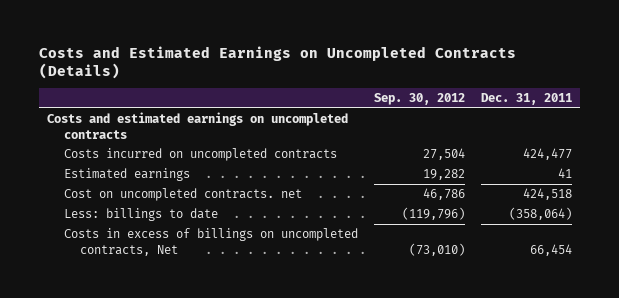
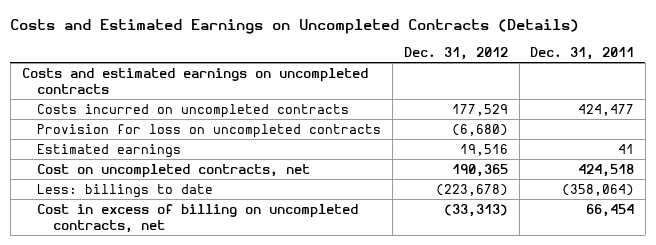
- | Sep. 30, 2012 | Dec. 31, 2011
+ | Dec. 31, 2012 | Dec. 31, 2011
+ Provision for loss on uncompleted contracts | (6,680) |
- Cost on uncompleted contracts. net | 46,786 | 424,518
+ Cost on uncompleted contracts, net | 190,365 | 424,518
- Costs in excess of billings on uncompleted contracts, Net | (73,010) | 66,454
+ Cost in excess of billing on uncompleted contracts, net | (33,313) | 66,454

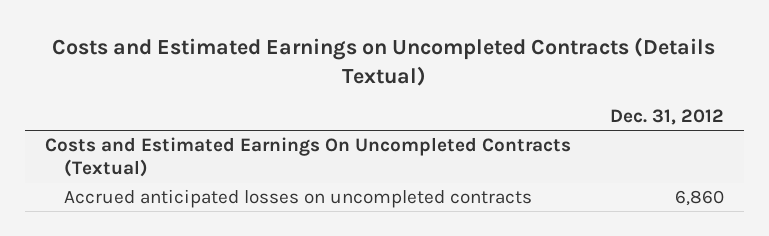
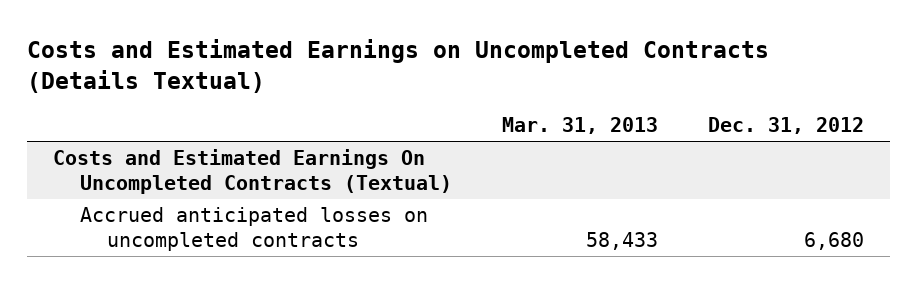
- | Dec. 31, 2012
+ | Mar. 31, 2013 | Dec. 31, 2012
- Accrued anticipated losses on uncompleted contracts | 6,860
+ Accrued anticipated losses on uncompleted contracts | 58,433 | 6,680

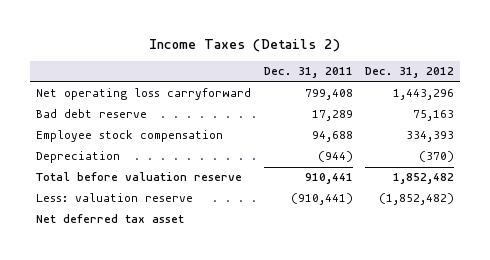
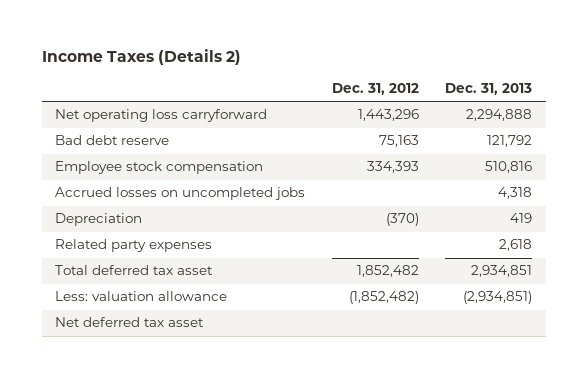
- | Dec. 31, 2011 | Dec. 31, 2012
+ | Dec. 31, 2012 | Dec. 31, 2013
+ Accrued losses on uncompleted jobs | | 4,318
- Total before valuation reserve | 910,441 | 1,852,482
- Less: valuation reserve | (910,441) | (1,852,482)
+ Related party expenses | | 2,618
+ Total deferred tax asset | 1,852,482 | 2,934,851
+ Less: valuation allowance | (1,852,482) | (2,934,851)

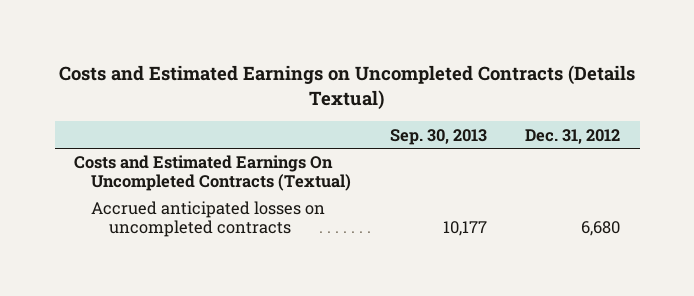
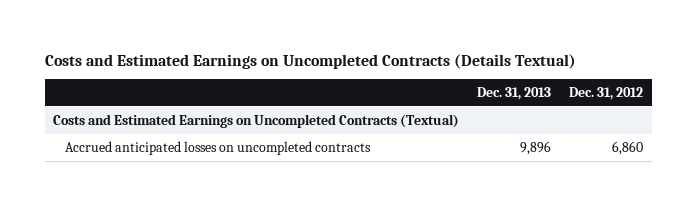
- | Sep. 30, 2013 | Dec. 31, 2012
+ | Dec. 31, 2013 | Dec. 31, 2012
- Costs and Estimated Earnings On Uncompleted Contracts (Textual)
- Accrued anticipated losses on uncompleted contracts | 10,177 | 6,680
+ Costs and Estimated Earnings on Uncompleted Contracts (Textual)
+ Accrued anticipated losses on uncompleted contracts | 9,896 | 6,860

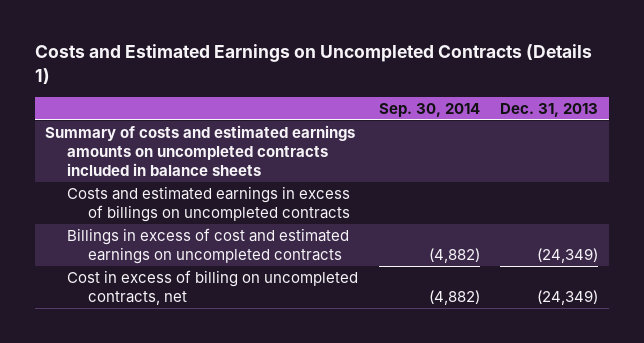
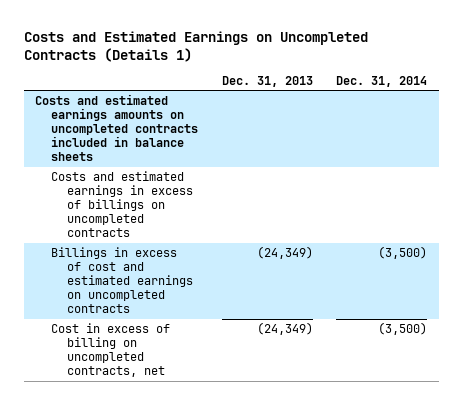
- | Sep. 30, 2014 | Dec. 31, 2013
+ | Dec. 31, 2013 | Dec. 31, 2014
- Summary of costs and estimated earnings amounts on uncompleted contracts included in balance sheets
+ Costs and estimated earnings amounts on uncompleted contracts included in balance sheets

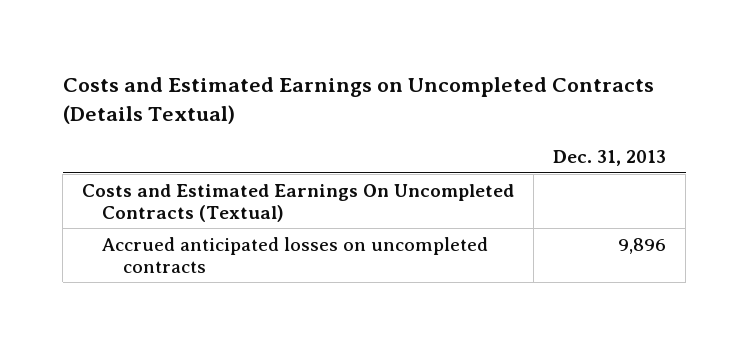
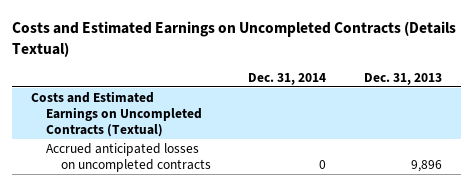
- | Dec. 31, 2013
+ | Dec. 31, 2014 | Dec. 31, 2013
- Costs and Estimated Earnings On Uncompleted Contracts (Textual)
+ Costs and Estimated Earnings on Uncompleted Contracts (Textual)

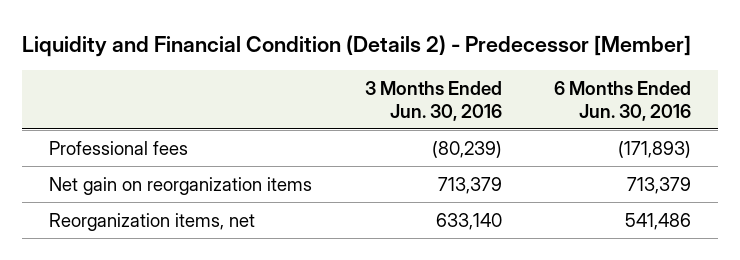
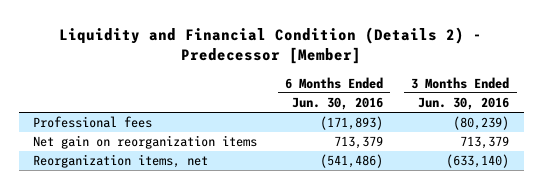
- | 3 Months Ended Jun. 30, 2016 | 6 Months Ended Jun. 30, 2016
+ | 6 Months Ended Jun. 30, 2016 | 3 Months Ended Jun. 30, 2016
- Reorganization items, net | 633,140 | 541,486
+ Reorganization items, net | (541,486) | (633,140)

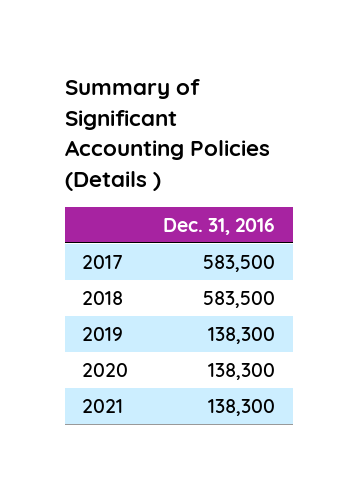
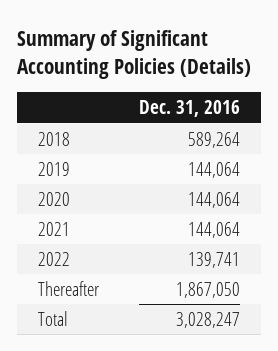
- Summary of Significant Accounting Policies (Details )
+ Summary of Significant Accounting Policies (Details)
- 2017 | 583,500
- 2018 | 583,500
- 2019 | 138,300
- 2020 | 138,300
- 2021 | 138,300
+ 2018 | 589,264
+ 2019 | 144,064
+ 2020 | 144,064
+ 2021 | 144,064
+ 2022 | 139,741
+ Thereafter | 1,867,050
+ Total | 3,028,247

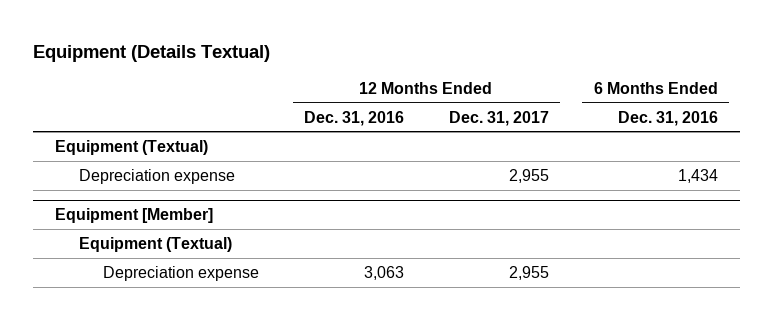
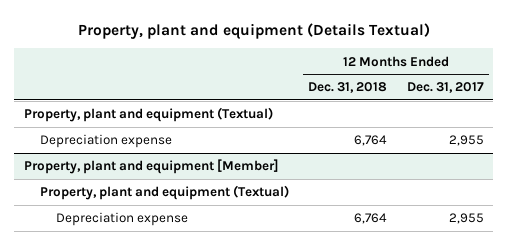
- Equipment (Details Textual)
+ Property, plant and equipment (Details Textual)
- | 12 Months Ended Dec. 31, 2016 | 12 Months Ended Dec. 31, 2017 | 6 Months Ended Dec. 31, 2016
+ | 12 Months Ended Dec. 31, 2018 | 12 Months Ended Dec. 31, 2017
- Equipment (Textual)
+ Property, plant and equipment (Textual)
- Equipment [Member]
- Equipment (Textual)
+ Property, plant and equipment [Member]
+ Property, plant and equipment (Textual)

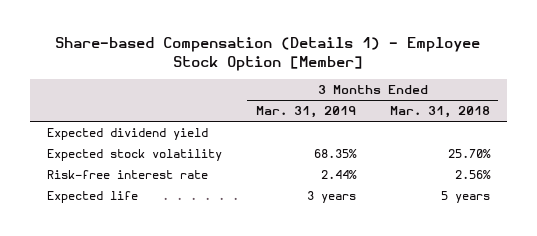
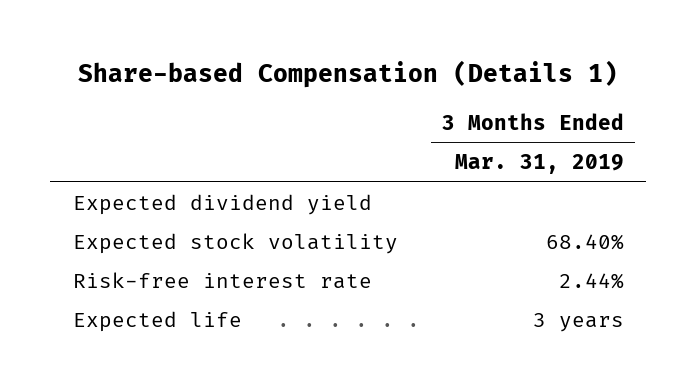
- Share-based Compensation (Details 1) - Employee Stock Option [Member]
+ Share-based Compensation (Details 1)
- | 3 Months Ended Mar. 31, 2019 | 3 Months Ended Mar. 31, 2018
+ | 3 Months Ended Mar. 31, 2019
- Expected stock volatility | 68.35% | 25.70%
+ Expected stock volatility | 68.40%

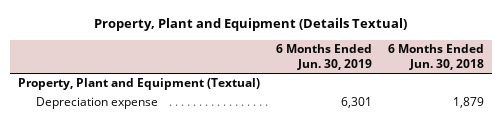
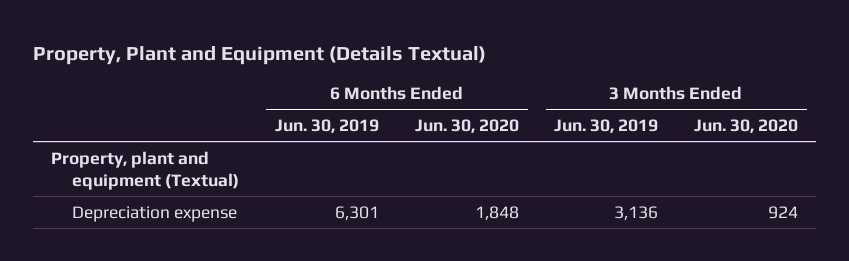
- | 6 Months Ended Jun. 30, 2019 | 6 Months Ended Jun. 30, 2018
+ | 6 Months Ended Jun. 30, 2019 | 6 Months Ended Jun. 30, 2020 | 3 Months Ended Jun. 30, 2019 | 3 Months Ended Jun. 30, 2020
- Property, Plant and Equipment (Textual)
+ Property, plant and equipment (Textual)

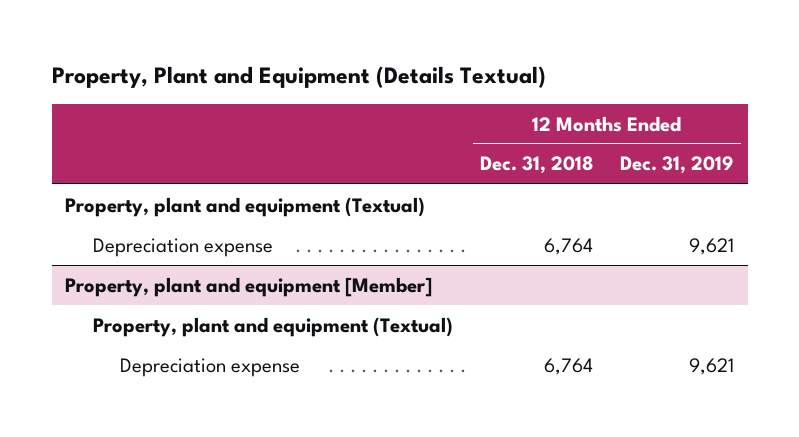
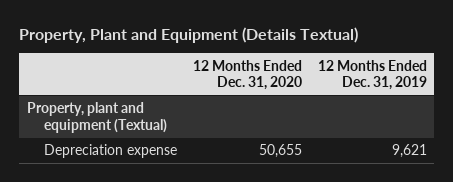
- | 12 Months Ended Dec. 31, 2018 | 12 Months Ended Dec. 31, 2019
+ | 12 Months Ended Dec. 31, 2020 | 12 Months Ended Dec. 31, 2019
- Property, plant and equipment [Member]
- Property, plant and equipment (Textual)
- Depreciation expense | 6,764 | 9,621

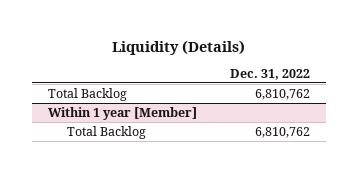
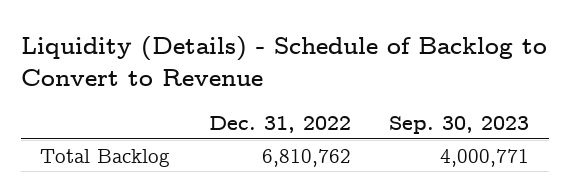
- Liquidity (Details)
+ Liquidity (Details) - Schedule of Backlog to Convert to Revenue
- | Dec. 31, 2022
+ | Dec. 31, 2022 | Sep. 30, 2023
- Within 1 year [Member]
- Total Backlog | 6,810,762

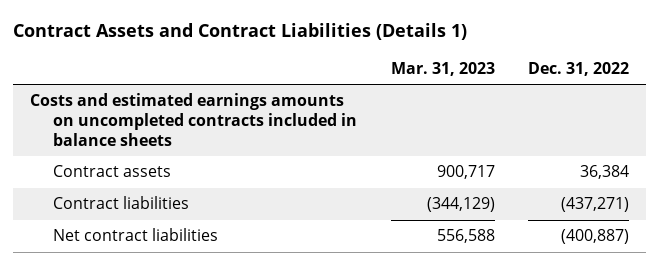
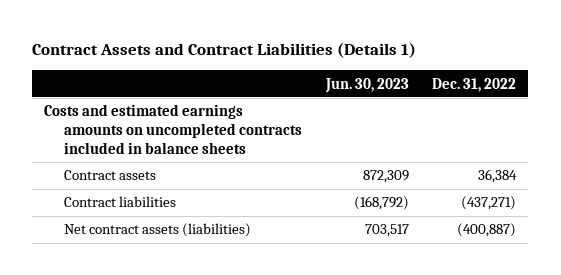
- | Mar. 31, 2023 | Dec. 31, 2022
+ | Jun. 30, 2023 | Dec. 31, 2022
- Net contract liabilities | 556,588 | (400,887)
+ Net contract assets (liabilities) | 703,517 | (400,887)

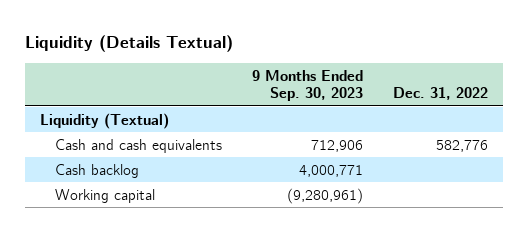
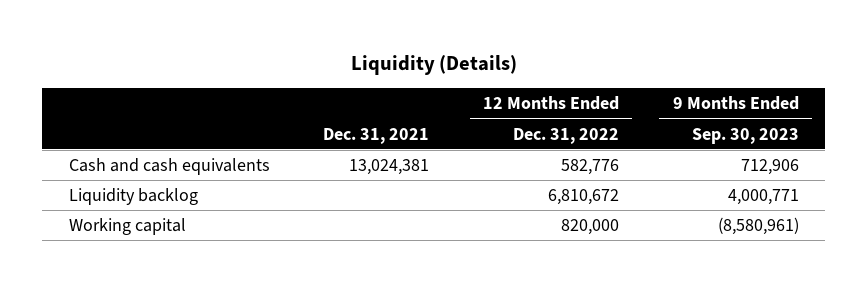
- Liquidity (Details Textual)
+ Liquidity (Details)
- | 9 Months Ended Sep. 30, 2023 | Dec. 31, 2022
+ | Dec. 31, 2021 | 12 Months Ended Dec. 31, 2022 | 9 Months Ended Sep. 30, 2023
- Liquidity (Textual)
- Cash backlog | 4,000,771 |
- Working capital | (9,280,961) |
+ Liquidity backlog | | 6,810,672 | 4,000,771
+ Working capital | | 820,000 | (8,580,961)

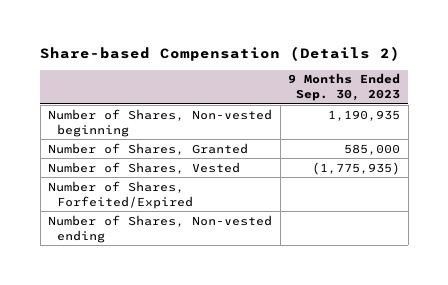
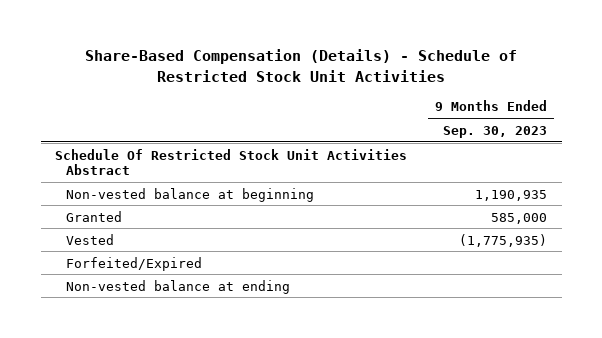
- Share-based Compensation (Details 2)
+ Share-Based Compensation (Details) - Schedule of Restricted Stock Unit Activities
- Number of Shares, Non-vested beginning | 1,190,935
- Number of Shares, Granted | 585,000
- Number of Shares, Vested | (1,775,935)
- Number of Shares, Forfeited/Expired
- Number of Shares, Non-vested ending
+ Schedule Of Restricted Stock Unit Activities Abstract
+ Non-vested balance at beginning | 1,190,935
+ Granted | 585,000
+ Vested | (1,775,935)
+ Forfeited/Expired
+ Non-vested balance at ending

